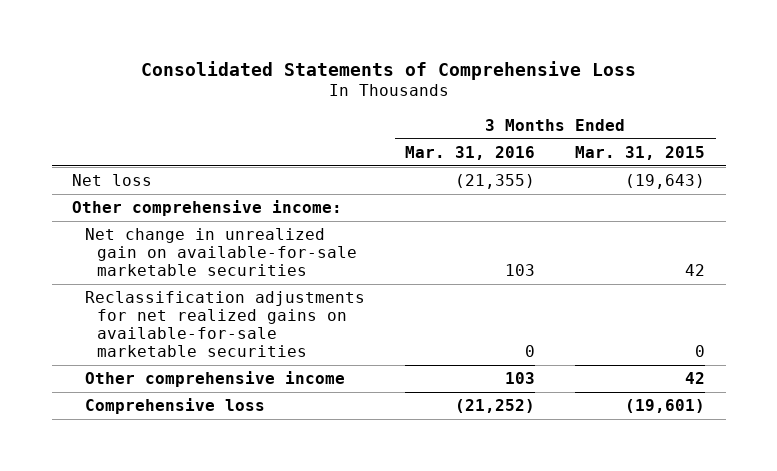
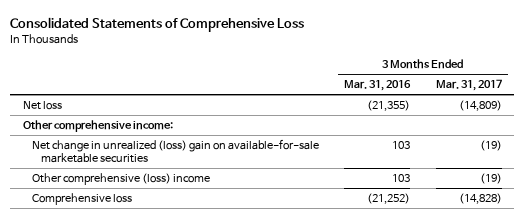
- | 3 Months Ended Mar. 31, 2016 | 3 Months Ended Mar. 31, 2015
+ | 3 Months Ended Mar. 31, 2016 | 3 Months Ended Mar. 31, 2017
- Net change in unrealized gain on available-for-sale marketable securities | 103 | 42
- Reclassification adjustments for net realized gains on available-for-sale marketable securities | 0 | 0
- Other comprehensive income | 103 | 42
+ Net change in unrealized (loss) gain on available-for-sale marketable securities | 103 | (19)
+ Other comprehensive (loss) income | 103 | (19)

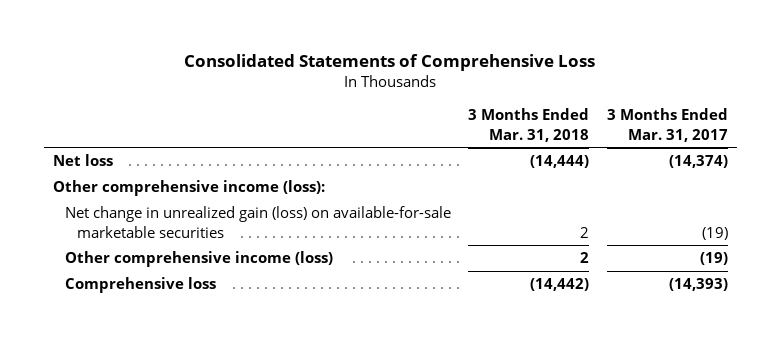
- | 3 Months Ended Mar. 31, 2016 | 3 Months Ended Mar. 31, 2017
+ | 3 Months Ended Mar. 31, 2018 | 3 Months Ended Mar. 31, 2017
- Net loss | (21,355) | (14,809)
- Other comprehensive income:
- Net change in unrealized (loss) gain on available-for-sale marketable securities | 103 | (19)
- Other comprehensive (loss) income | 103 | (19)
- Comprehensive loss | (21,252) | (14,828)
+ Net loss | (14,444) | (14,374)
+ Other comprehensive income (loss):
+ Net change in unrealized gain (loss) on available-for-sale marketable securities | 2 | (19)
+ Other comprehensive income (loss) | 2 | (19)
+ Comprehensive loss | (14,442) | (14,393)

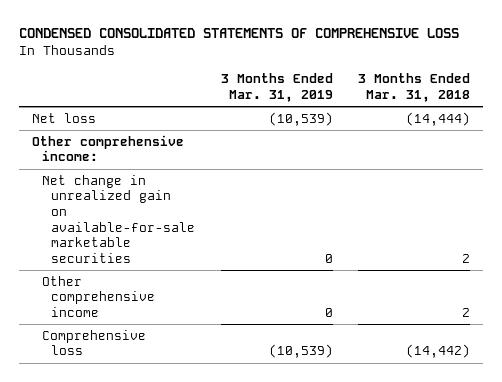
- Consolidated Statements of Comprehensive Loss
+ CONDENSED CONSOLIDATED STATEMENTS OF COMPREHENSIVE LOSS
- | 3 Months Ended Mar. 31, 2018 | 3 Months Ended Mar. 31, 2017
+ | 3 Months Ended Mar. 31, 2019 | 3 Months Ended Mar. 31, 2018
- Other comprehensive income (loss):
- Net change in unrealized gain (loss) on available-for-sale marketable securities | 2 | (19)
- Other comprehensive income (loss) | 2 | (19)
+ Other comprehensive income:
+ Net change in unrealized gain on available-for-sale marketable securities | 0 | 2
+ Other comprehensive income | 0 | 2

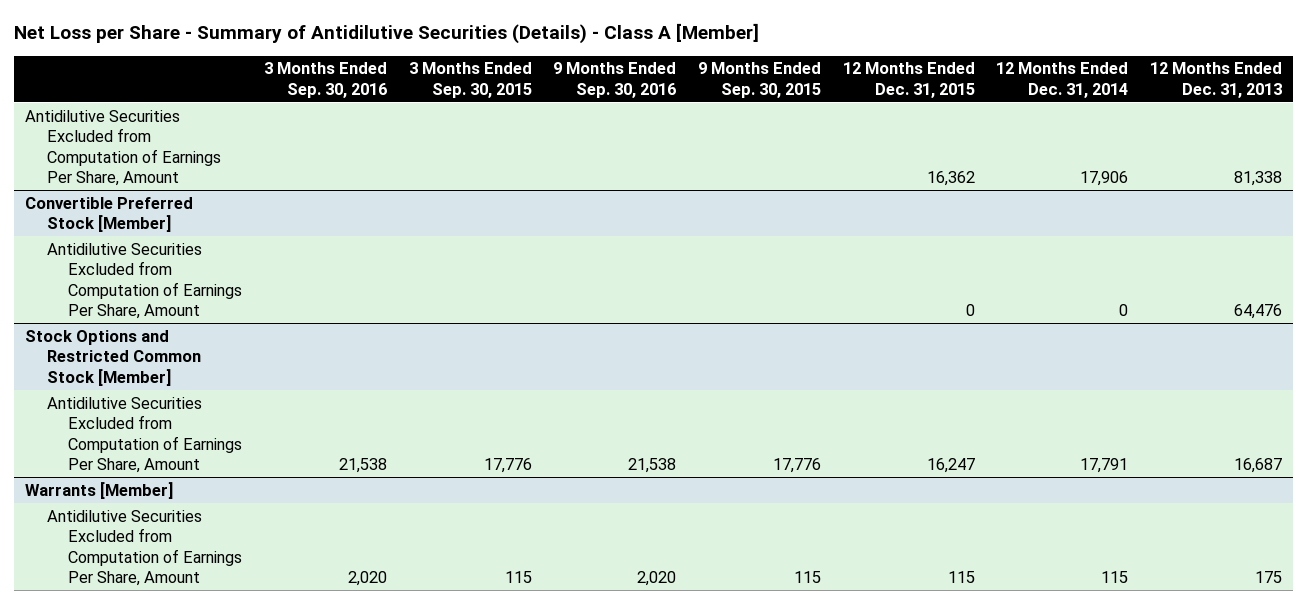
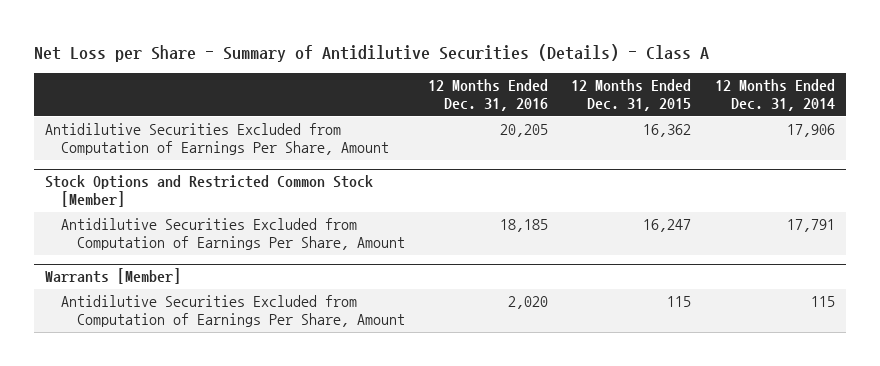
- Net Loss per Share - Summary of Antidilutive Securities (Details) - Class A [Member]
+ Net Loss per Share - Summary of Antidilutive Securities (Details) - Class A
- | 3 Months Ended Sep. 30, 2016 | 3 Months Ended Sep. 30, 2015 | 9 Months Ended Sep. 30, 2016 | 9 Months Ended Sep. 30, 2015 | 12 Months Ended Dec. 31, 2015 | 12 Months Ended Dec. 31, 2014 | 12 Months Ended Dec. 31, 2013
+ | 12 Months Ended Dec. 31, 2016 | 12 Months Ended Dec. 31, 2015 | 12 Months Ended Dec. 31, 2014
- Convertible Preferred Stock [Member]
- Antidilutive Securities Excluded from Computation of Earnings Per Share, Amount | | | | | 0 | 0 | 64,476

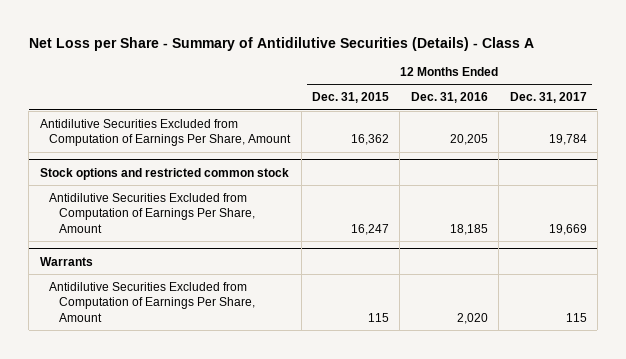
- | 12 Months Ended Dec. 31, 2016 | 12 Months Ended Dec. 31, 2015 | 12 Months Ended Dec. 31, 2014
+ | 12 Months Ended Dec. 31, 2015 | 12 Months Ended Dec. 31, 2016 | 12 Months Ended Dec. 31, 2017
- Stock Options and Restricted Common Stock [Member]
+ Stock options and restricted common stock
- Warrants [Member]
+ Warrants

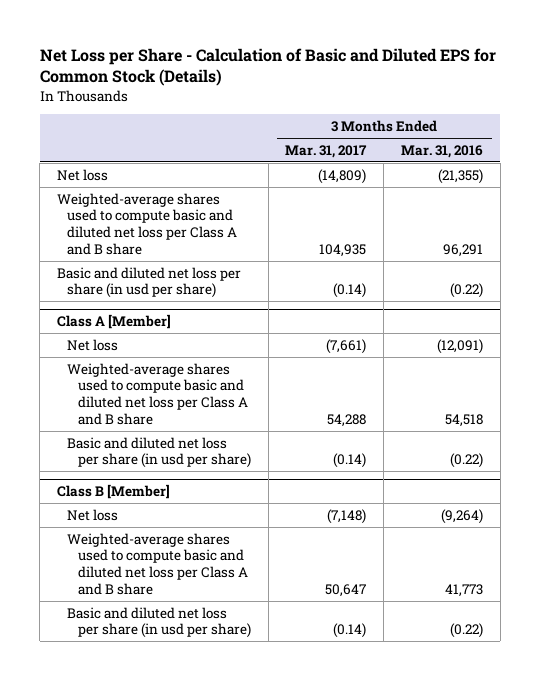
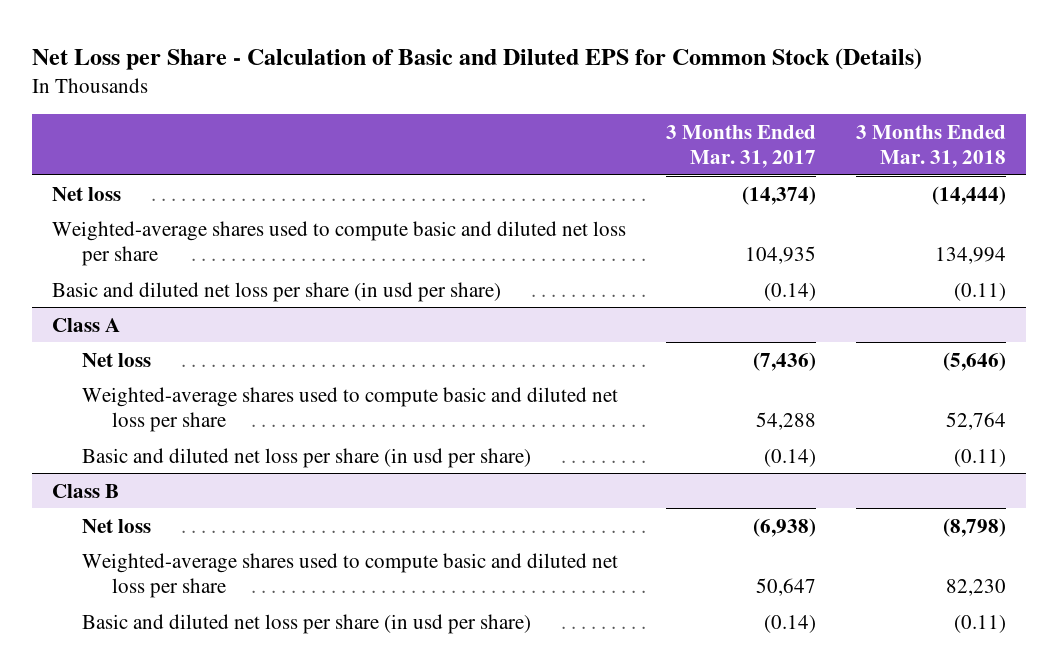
- | 3 Months Ended Mar. 31, 2017 | 3 Months Ended Mar. 31, 2016
+ | 3 Months Ended Mar. 31, 2017 | 3 Months Ended Mar. 31, 2018
- Net loss | (14,809) | (21,355)
- Weighted-average shares used to compute basic and diluted net loss per Class A and B share | 104,935 | 96,291
+ Net loss | (14,374) | (14,444)
+ Weighted-average shares used to compute basic and diluted net loss per share | 104,935 | 134,994
- Class A [Member]
- Net loss | (7,661) | (12,091)
- Weighted-average shares used to compute basic and diluted net loss per Class A and B share | 54,288 | 54,518
+ Class A
+ Net loss | (7,436) | (5,646)
+ Weighted-average shares used to compute basic and diluted net loss per share | 54,288 | 52,764
- Class B [Member]
- Net loss | (7,148) | (9,264)
- Weighted-average shares used to compute basic and diluted net loss per Class A and B share | 50,647 | 41,773
+ Class B
+ Net loss | (6,938) | (8,798)
+ Weighted-average shares used to compute basic and diluted net loss per share | 50,647 | 82,230

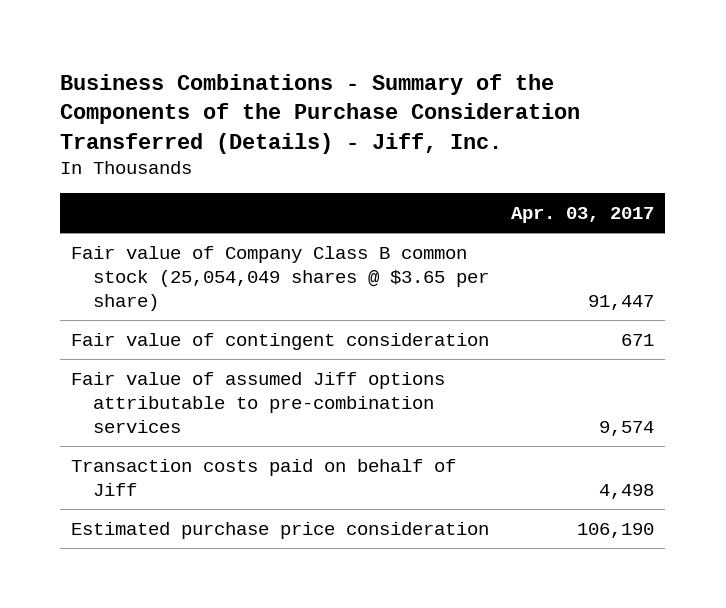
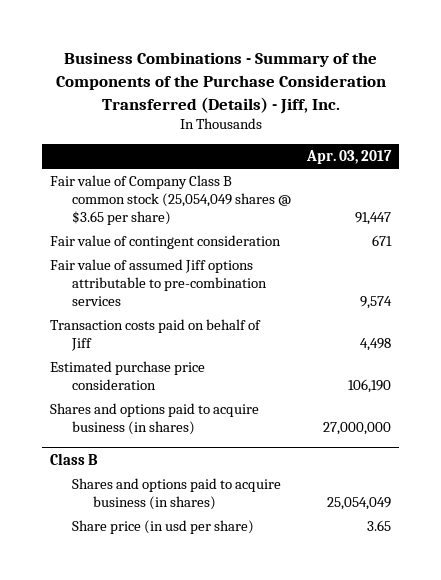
+ Shares and options paid to acquire business (in shares) | 27,000,000
+ Class B
+ Shares and options paid to acquire business (in shares) | 25,054,049
+ Share price (in usd per share) | 3.65

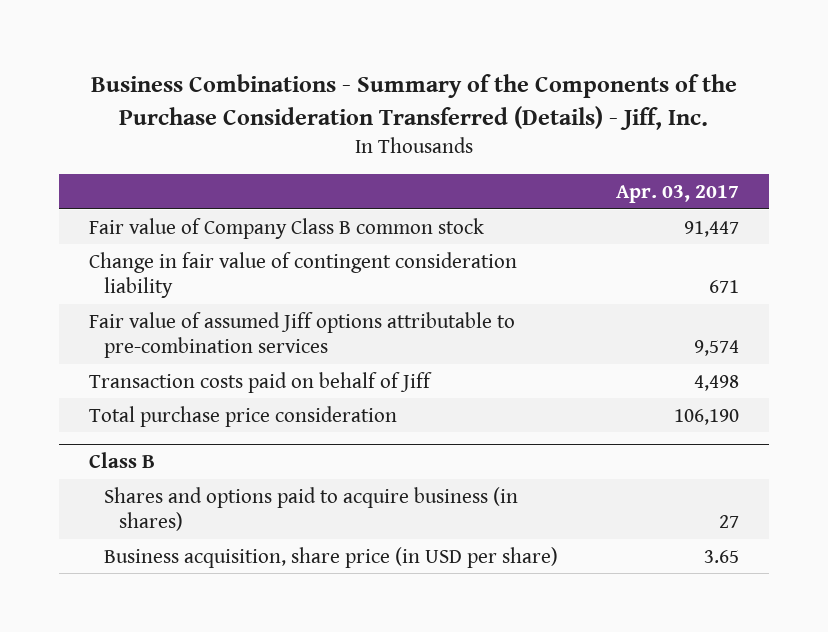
- Fair value of Company Class B common stock (25,054,049 shares @ $3.65 per share) | 91,447
- Fair value of contingent consideration | 671
+ Fair value of Company Class B common stock | 91,447
+ Change in fair value of contingent consideration liability | 671
- Estimated purchase price consideration | 106,190
- Shares and options paid to acquire business (in shares) | 27,000,000
+ Total purchase price consideration | 106,190
@ Class B
- Shares and options paid to acquire business (in shares) | 25,054,049
- Share price (in usd per share) | 3.65
+ Shares and options paid to acquire business (in shares) | 27
+ Business acquisition, share price (in USD per share) | 3.65

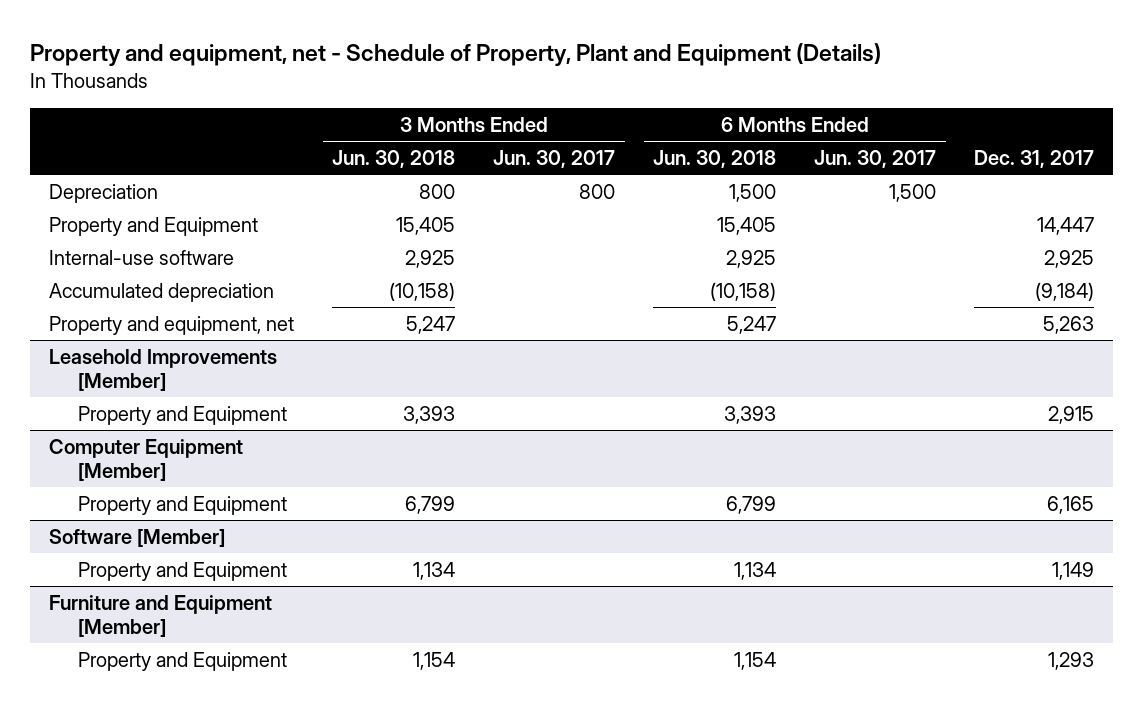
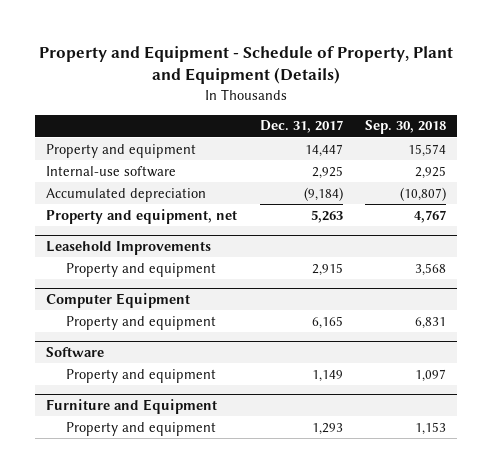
- Property and equipment, net - Schedule of Property, Plant and Equipment (Details)
+ Property and Equipment - Schedule of Property, Plant and Equipment (Details)
- | 3 Months Ended Jun. 30, 2018 | 3 Months Ended Jun. 30, 2017 | 6 Months Ended Jun. 30, 2018 | 6 Months Ended Jun. 30, 2017 | Dec. 31, 2017
+ | Dec. 31, 2017 | Sep. 30, 2018
- Depreciation | 800 | 800 | 1,500 | 1,500 |
- Property and Equipment | 15,405 | | 15,405 | | 14,447
+ Property and equipment | 14,447 | 15,574
- Leasehold Improvements [Member]
- Property and Equipment | 3,393 | | 3,393 | | 2,915
- Computer Equipment [Member]
- Property and Equipment | 6,799 | | 6,799 | | 6,165
- Software [Member]
- Property and Equipment | 1,134 | | 1,134 | | 1,149
- Furniture and Equipment [Member]
- Property and Equipment | 1,154 | | 1,154 | | 1,293
+ Leasehold Improvements
+ Property and equipment | 2,915 | 3,568
+ Computer Equipment
+ Property and equipment | 6,165 | 6,831
+ Software
+ Property and equipment | 1,149 | 1,097
+ Furniture and Equipment
+ Property and equipment | 1,293 | 1,153

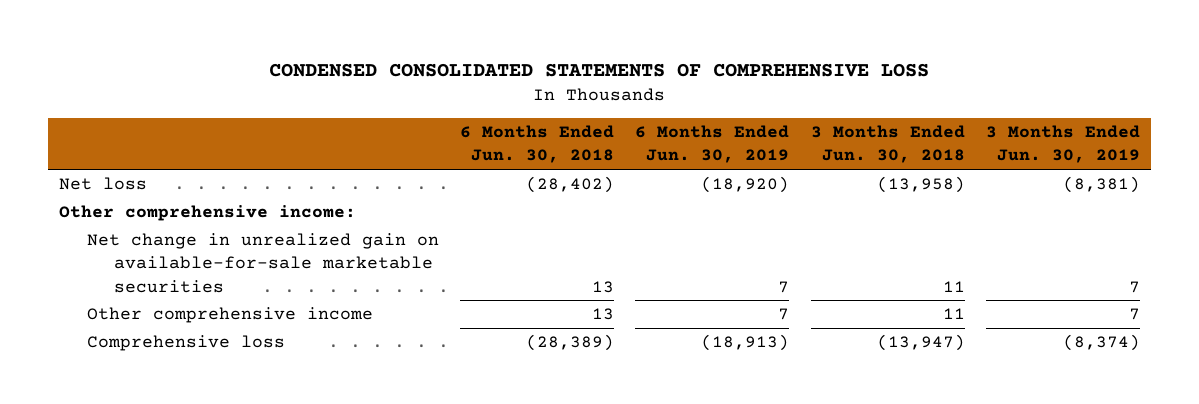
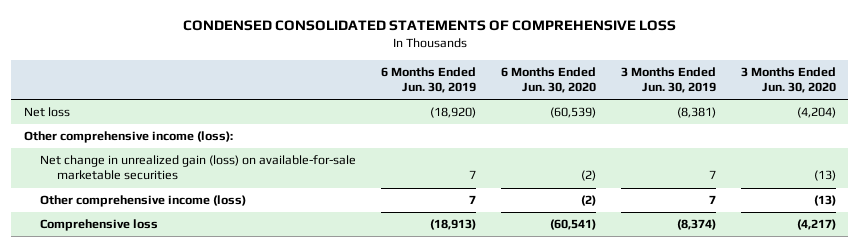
- | 6 Months Ended Jun. 30, 2018 | 6 Months Ended Jun. 30, 2019 | 3 Months Ended Jun. 30, 2018 | 3 Months Ended Jun. 30, 2019
+ | 6 Months Ended Jun. 30, 2019 | 6 Months Ended Jun. 30, 2020 | 3 Months Ended Jun. 30, 2019 | 3 Months Ended Jun. 30, 2020
- Other comprehensive income:
- Net change in unrealized gain on available-for-sale marketable securities | 13 | 7 | 11 | 7
- Other comprehensive income | 13 | 7 | 11 | 7
+ Other comprehensive income (loss):
+ Net change in unrealized gain (loss) on available-for-sale marketable securities | 7 | (2) | 7 | (13)
+ Other comprehensive income (loss) | 7 | (2) | 7 | (13)

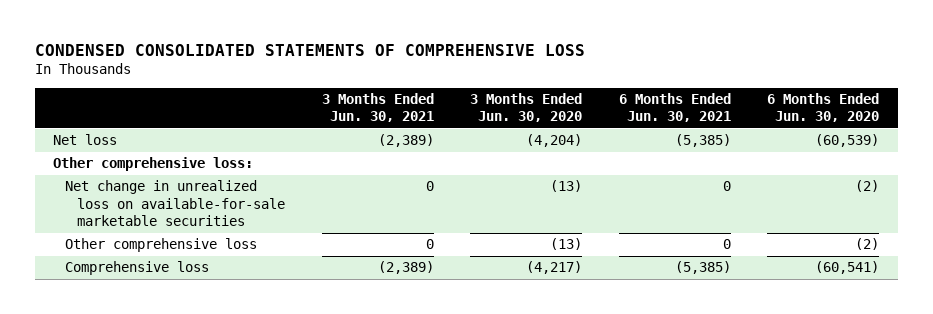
- | 6 Months Ended Jun. 30, 2019 | 6 Months Ended Jun. 30, 2020 | 3 Months Ended Jun. 30, 2019 | 3 Months Ended Jun. 30, 2020
+ | 3 Months Ended Jun. 30, 2021 | 3 Months Ended Jun. 30, 2020 | 6 Months Ended Jun. 30, 2021 | 6 Months Ended Jun. 30, 2020
- Other comprehensive income (loss):
- Net change in unrealized gain (loss) on available-for-sale marketable securities | 7 | (2) | 7 | (13)
- Other comprehensive income (loss) | 7 | (2) | 7 | (13)
+ Other comprehensive loss:
+ Net change in unrealized loss on available-for-sale marketable securities | 0 | (13) | 0 | (2)
+ Other comprehensive loss | 0 | (13) | 0 | (2)

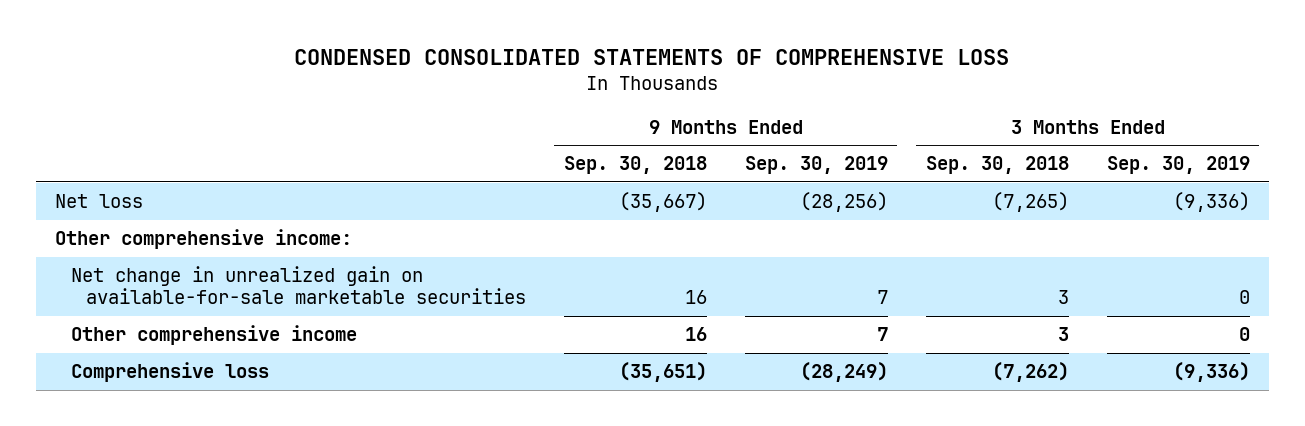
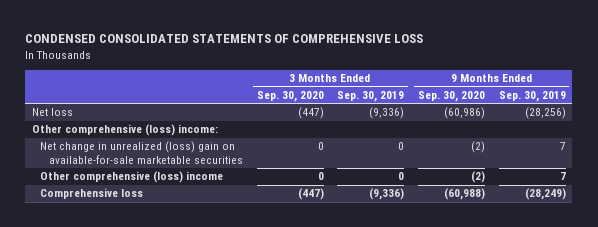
- | 9 Months Ended Sep. 30, 2018 | 9 Months Ended Sep. 30, 2019 | 3 Months Ended Sep. 30, 2018 | 3 Months Ended Sep. 30, 2019
+ | 3 Months Ended Sep. 30, 2020 | 3 Months Ended Sep. 30, 2019 | 9 Months Ended Sep. 30, 2020 | 9 Months Ended Sep. 30, 2019
- Other comprehensive income:
- Net change in unrealized gain on available-for-sale marketable securities | 16 | 7 | 3 | 0
- Other comprehensive income | 16 | 7 | 3 | 0
+ Other comprehensive (loss) income:
+ Net change in unrealized (loss) gain on available-for-sale marketable securities | 0 | 0 | (2) | 7
+ Other comprehensive (loss) income | 0 | 0 | (2) | 7

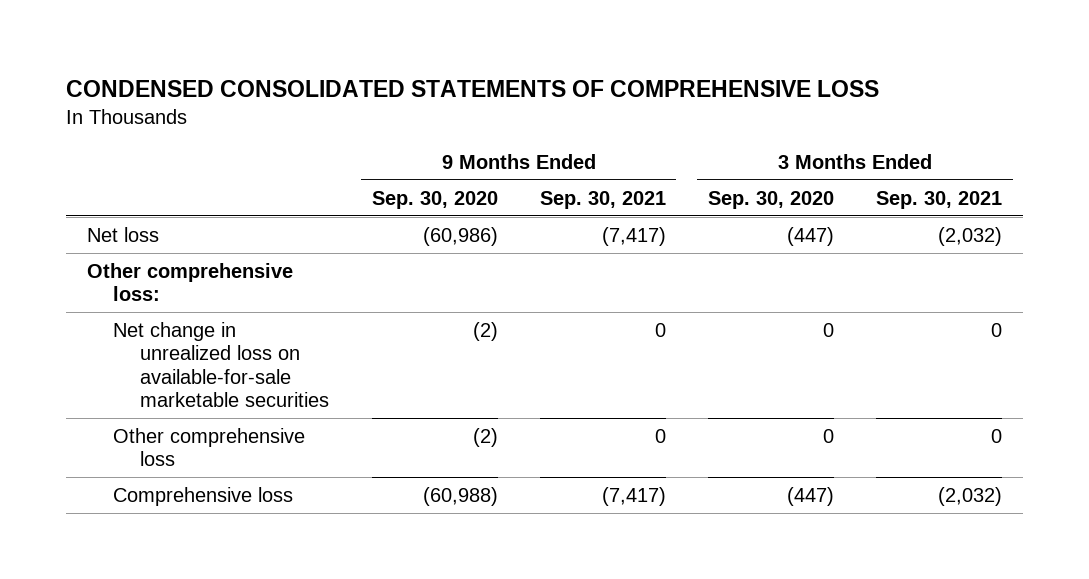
- | 3 Months Ended Sep. 30, 2020 | 3 Months Ended Sep. 30, 2019 | 9 Months Ended Sep. 30, 2020 | 9 Months Ended Sep. 30, 2019
+ | 9 Months Ended Sep. 30, 2020 | 9 Months Ended Sep. 30, 2021 | 3 Months Ended Sep. 30, 2020 | 3 Months Ended Sep. 30, 2021
- Other comprehensive (loss) income:
- Net change in unrealized (loss) gain on available-for-sale marketable securities | 0 | 0 | (2) | 7
- Other comprehensive (loss) income | 0 | 0 | (2) | 7
+ Other comprehensive loss:
+ Net change in unrealized loss on available-for-sale marketable securities | (2) | 0 | 0 | 0
+ Other comprehensive loss | (2) | 0 | 0 | 0

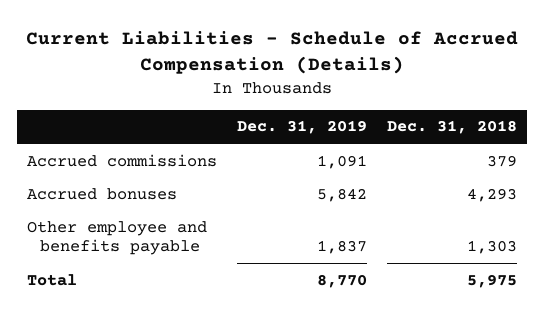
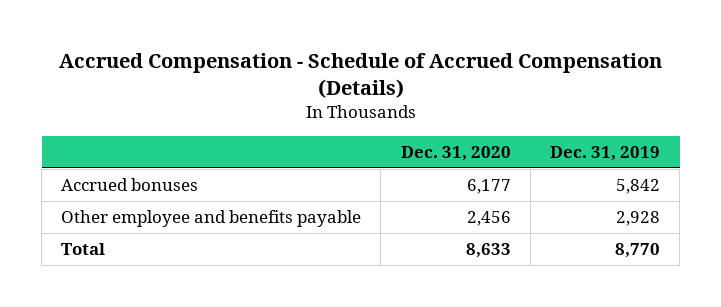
- Current Liabilities - Schedule of Accrued Compensation (Details)
+ Accrued Compensation - Schedule of Accrued Compensation (Details)
- | Dec. 31, 2019 | Dec. 31, 2018
+ | Dec. 31, 2020 | Dec. 31, 2019
- Accrued commissions | 1,091 | 379
- Other employee and benefits payable | 1,837 | 1,303
+ Other employee and benefits payable | 2,456 | 2,928

